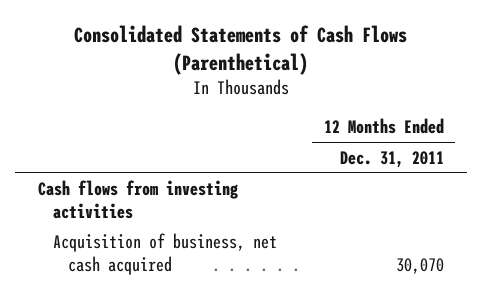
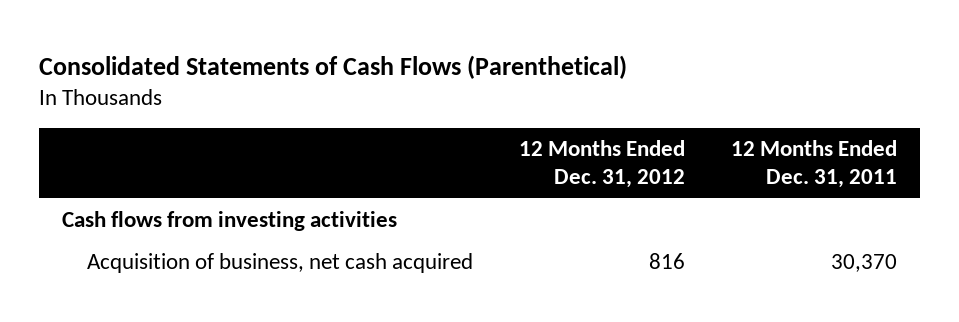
- | 12 Months Ended Dec. 31, 2011
+ | 12 Months Ended Dec. 31, 2012 | 12 Months Ended Dec. 31, 2011
- Acquisition of business, net cash acquired | 30,070
+ Acquisition of business, net cash acquired | 816 | 30,370

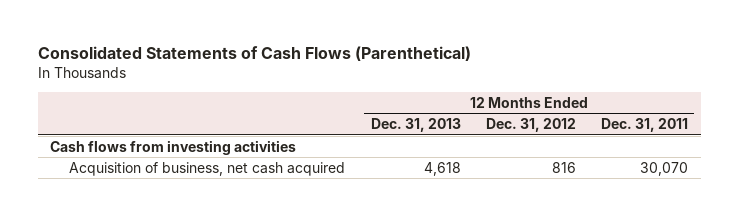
- | 12 Months Ended Dec. 31, 2012 | 12 Months Ended Dec. 31, 2011
+ | 12 Months Ended Dec. 31, 2013 | 12 Months Ended Dec. 31, 2012 | 12 Months Ended Dec. 31, 2011
- Acquisition of business, net cash acquired | 816 | 30,370
+ Acquisition of business, net cash acquired | 4,618 | 816 | 30,070

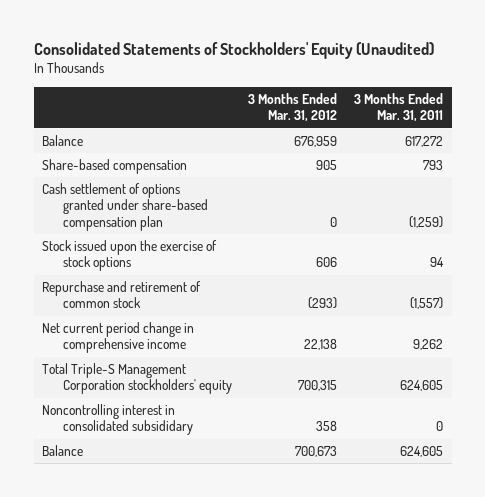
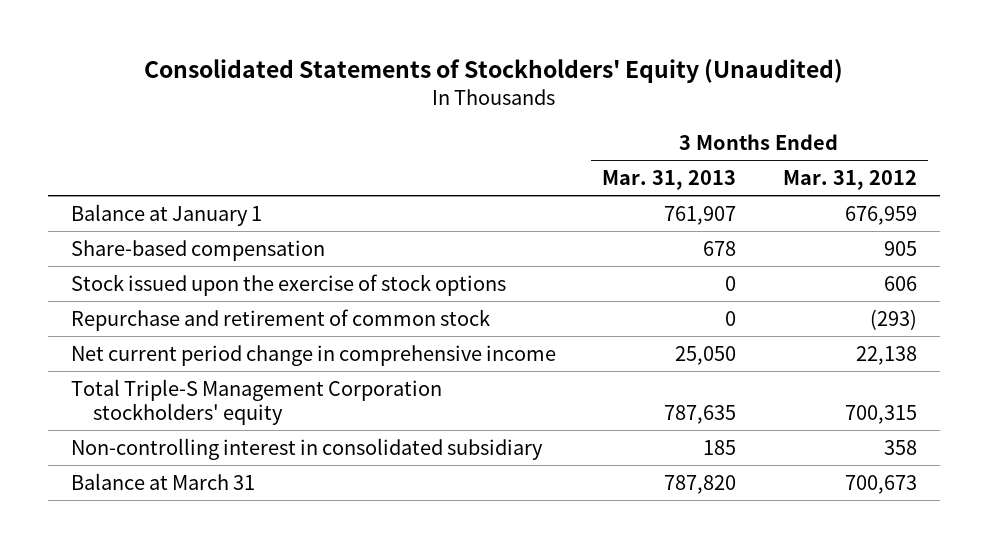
- | 3 Months Ended Mar. 31, 2012 | 3 Months Ended Mar. 31, 2011
+ | 3 Months Ended Mar. 31, 2013 | 3 Months Ended Mar. 31, 2012
- Balance | 676,959 | 617,272
+ Balance at January 1 | 761,907 | 676,959
- Cash settlement of options granted under share-based compensation plan | 0 | (1,259)
- Noncontrolling interest in consolidated subsididary | 358 | 0
- Balance | 700,673 | 624,605
+ Non-controlling interest in consolidated subsidiary | 185 | 358
+ Balance at March 31 | 787,820 | 700,673

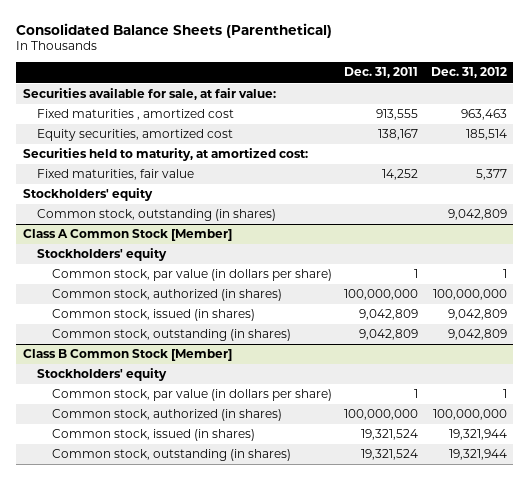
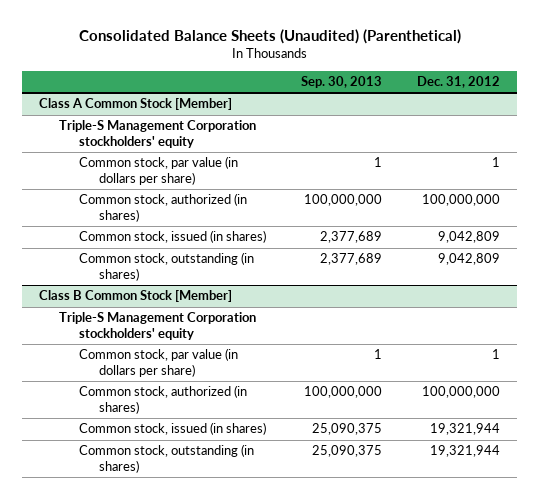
- Consolidated Balance Sheets (Parenthetical)
+ Consolidated Balance Sheets (Unaudited) (Parenthetical)
- | Dec. 31, 2011 | Dec. 31, 2012
+ | Sep. 30, 2013 | Dec. 31, 2012
- Securities available for sale, at fair value:
- Fixed maturities , amortized cost | 913,555 | 963,463
- Equity securities, amortized cost | 138,167 | 185,514
- Securities held to maturity, at amortized cost:
- Fixed maturities, fair value | 14,252 | 5,377
- Stockholders' equity
- Common stock, outstanding (in shares) | | 9,042,809
@ Class A Common Stock [Member]
- Stockholders' equity
+ Triple-S Management Corporation stockholders' equity
@ Class B Common Stock [Member]
- Stockholders' equity
+ Triple-S Management Corporation stockholders' equity

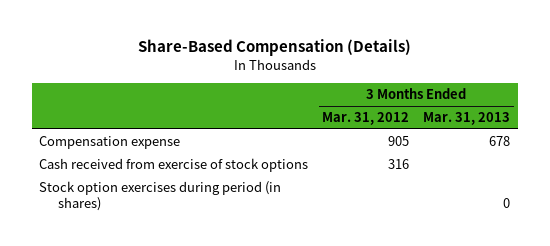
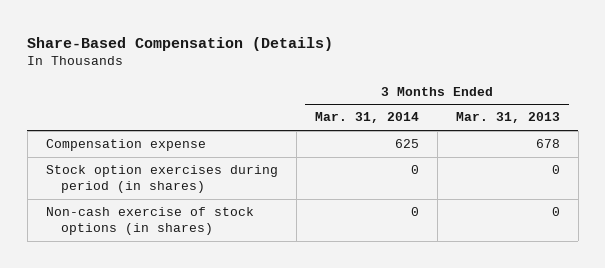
- | 3 Months Ended Mar. 31, 2012 | 3 Months Ended Mar. 31, 2013
+ | 3 Months Ended Mar. 31, 2014 | 3 Months Ended Mar. 31, 2013
- Cash received from exercise of stock options | 316 |
+ Non-cash exercise of stock options (in shares) | 0 | 0

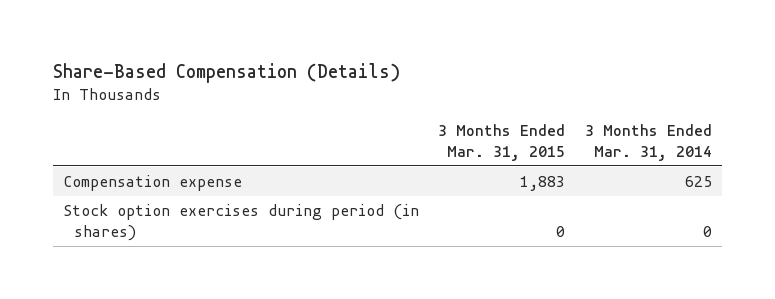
- | 3 Months Ended Mar. 31, 2014 | 3 Months Ended Mar. 31, 2013
+ | 3 Months Ended Mar. 31, 2015 | 3 Months Ended Mar. 31, 2014
- Non-cash exercise of stock options (in shares) | 0 | 0

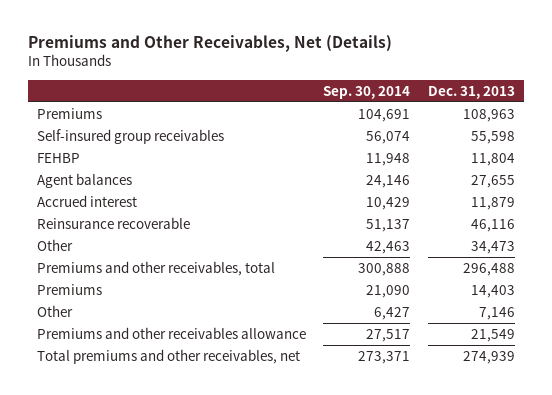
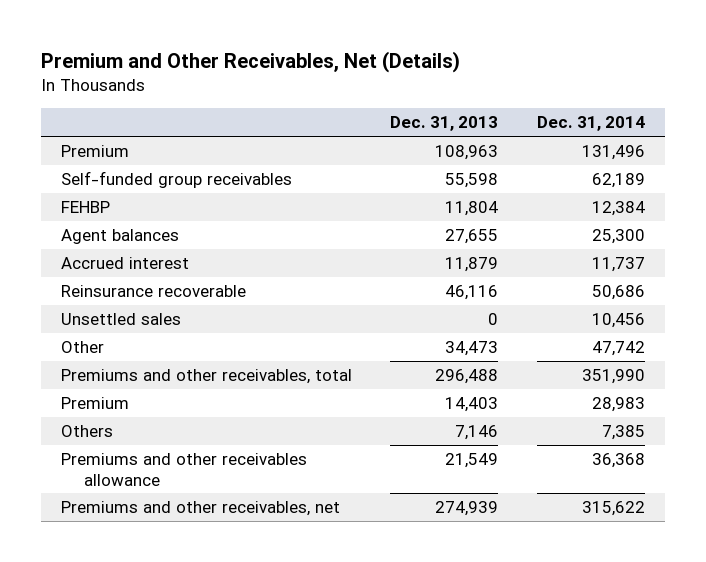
- Premiums and Other Receivables, Net (Details)
+ Premium and Other Receivables, Net (Details)
- | Sep. 30, 2014 | Dec. 31, 2013
+ | Dec. 31, 2013 | Dec. 31, 2014
- Premiums | 104,691 | 108,963
- Self-insured group receivables | 56,074 | 55,598
+ Premium | 108,963 | 131,496
+ Self-funded group receivables | 55,598 | 62,189
+ Unsettled sales | 0 | 10,456
- Premiums | 21,090 | 14,403
- Other | 6,427 | 7,146
+ Premium | 14,403 | 28,983
+ Others | 7,146 | 7,385
- Total premiums and other receivables, net | 273,371 | 274,939
+ Premiums and other receivables, net | 274,939 | 315,622

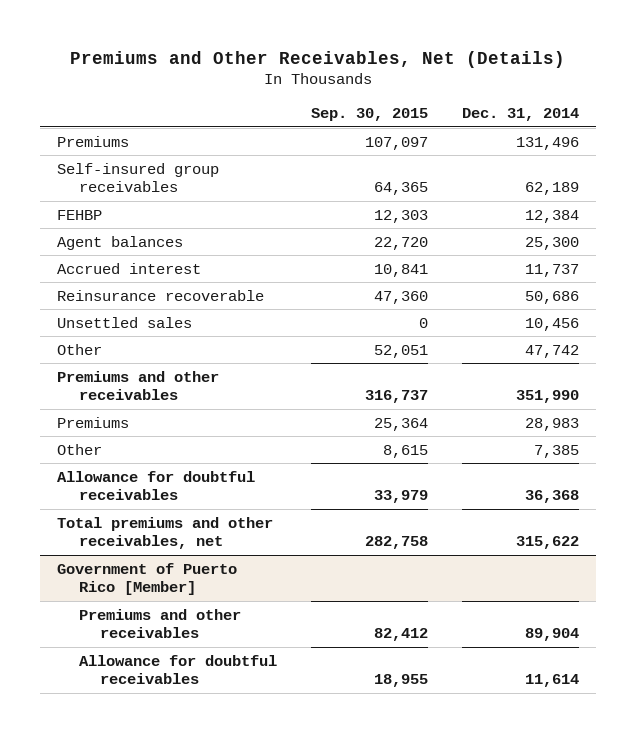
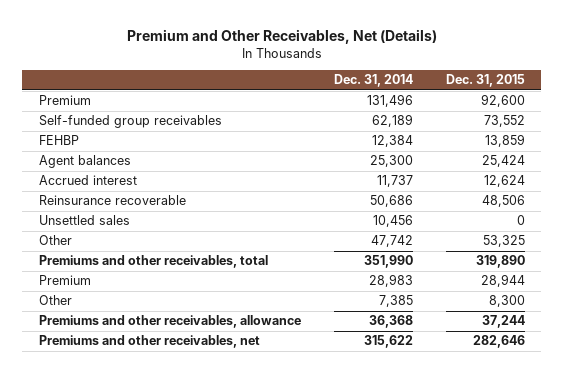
- Premiums and Other Receivables, Net (Details)
+ Premium and Other Receivables, Net (Details)
- | Sep. 30, 2015 | Dec. 31, 2014
+ | Dec. 31, 2014 | Dec. 31, 2015
- Premiums | 107,097 | 131,496
- Self-insured group receivables | 64,365 | 62,189
+ Premium | 131,496 | 92,600
+ Self-funded group receivables | 62,189 | 73,552
- Premiums and other receivables | 316,737 | 351,990
- Premiums | 25,364 | 28,983
+ Premiums and other receivables, total | 351,990 | 319,890
+ Premium | 28,983 | 28,944
- Allowance for doubtful receivables | 33,979 | 36,368
- Total premiums and other receivables, net | 282,758 | 315,622
- Government of Puerto Rico [Member]
- Premiums and other receivables | 82,412 | 89,904
- Allowance for doubtful receivables | 18,955 | 11,614
+ Premiums and other receivables, allowance | 36,368 | 37,244
+ Premiums and other receivables, net | 315,622 | 282,646

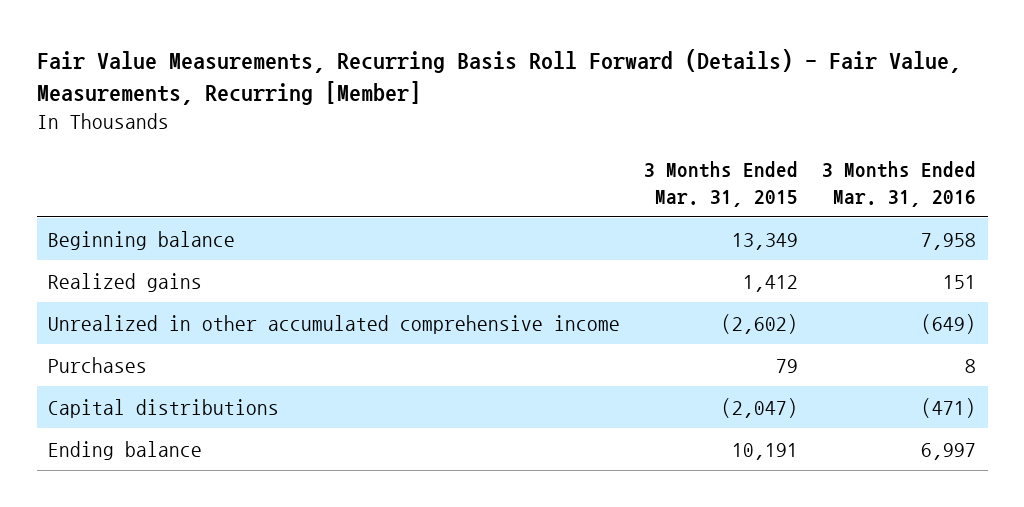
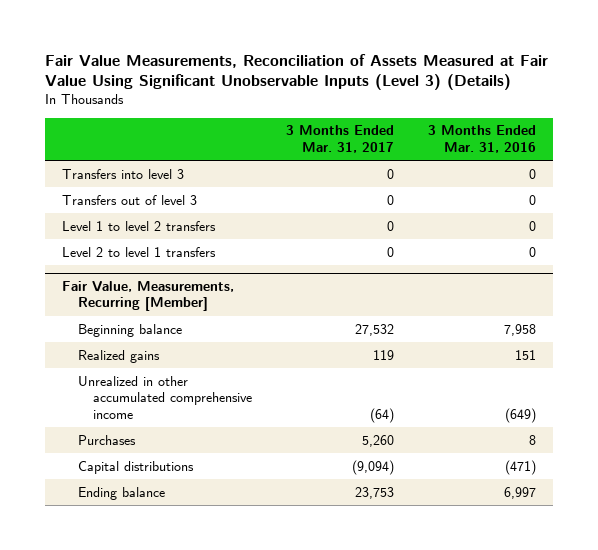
- Fair Value Measurements, Recurring Basis Roll Forward (Details) - Fair Value, Measurements, Recurring [Member]
+ Fair Value Measurements, Reconciliation of Assets Measured at Fair Value Using Significant Unobservable Inputs (Level 3) (Details)
- | 3 Months Ended Mar. 31, 2015 | 3 Months Ended Mar. 31, 2016
+ | 3 Months Ended Mar. 31, 2017 | 3 Months Ended Mar. 31, 2016
+ Transfers into level 3 | 0 | 0
+ Transfers out of level 3 | 0 | 0
+ Level 1 to level 2 transfers | 0 | 0
+ Level 2 to level 1 transfers | 0 | 0
+ Fair Value, Measurements, Recurring [Member]

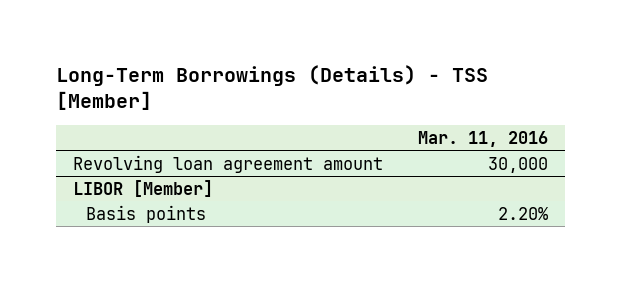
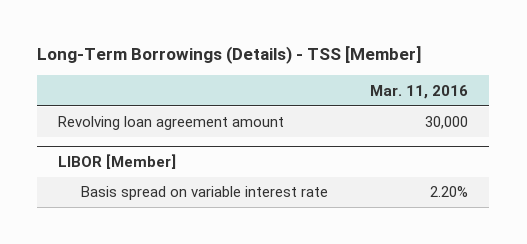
@ LIBOR [Member]
- Basis points | 2.20%
+ Basis spread on variable interest rate | 2.20%

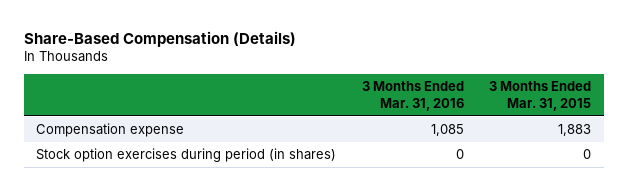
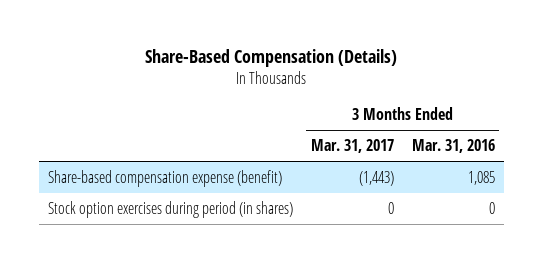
- | 3 Months Ended Mar. 31, 2016 | 3 Months Ended Mar. 31, 2015
+ | 3 Months Ended Mar. 31, 2017 | 3 Months Ended Mar. 31, 2016
- Compensation expense | 1,085 | 1,883
+ Share-based compensation expense (benefit) | (1,443) | 1,085

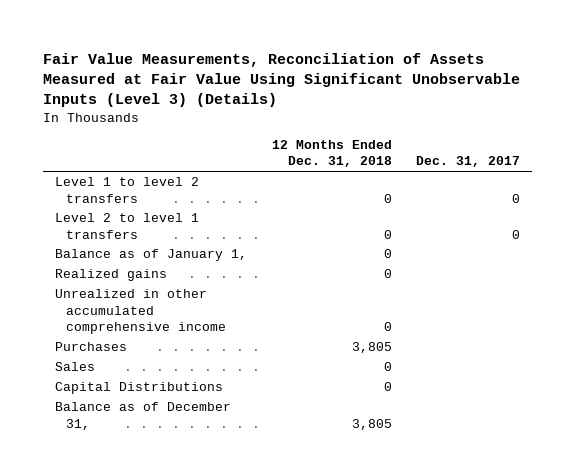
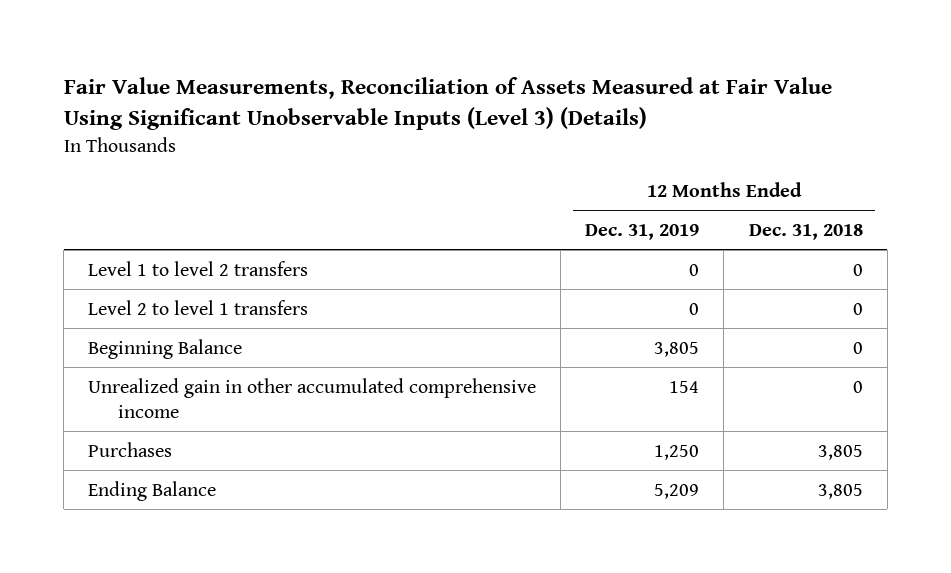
- | 12 Months Ended Dec. 31, 2018 | Dec. 31, 2017
+ | 12 Months Ended Dec. 31, 2019 | 12 Months Ended Dec. 31, 2018
- Balance as of January 1, | 0 |
- Realized gains | 0 |
- Unrealized in other accumulated comprehensive income | 0 |
+ Beginning Balance | 3,805 | 0
+ Unrealized gain in other accumulated comprehensive income | 154 | 0
- Sales | 0 |
- Capital Distributions | 0 |
- Balance as of December 31, | 3,805 |
+ Ending Balance | 5,209 | 3,805

